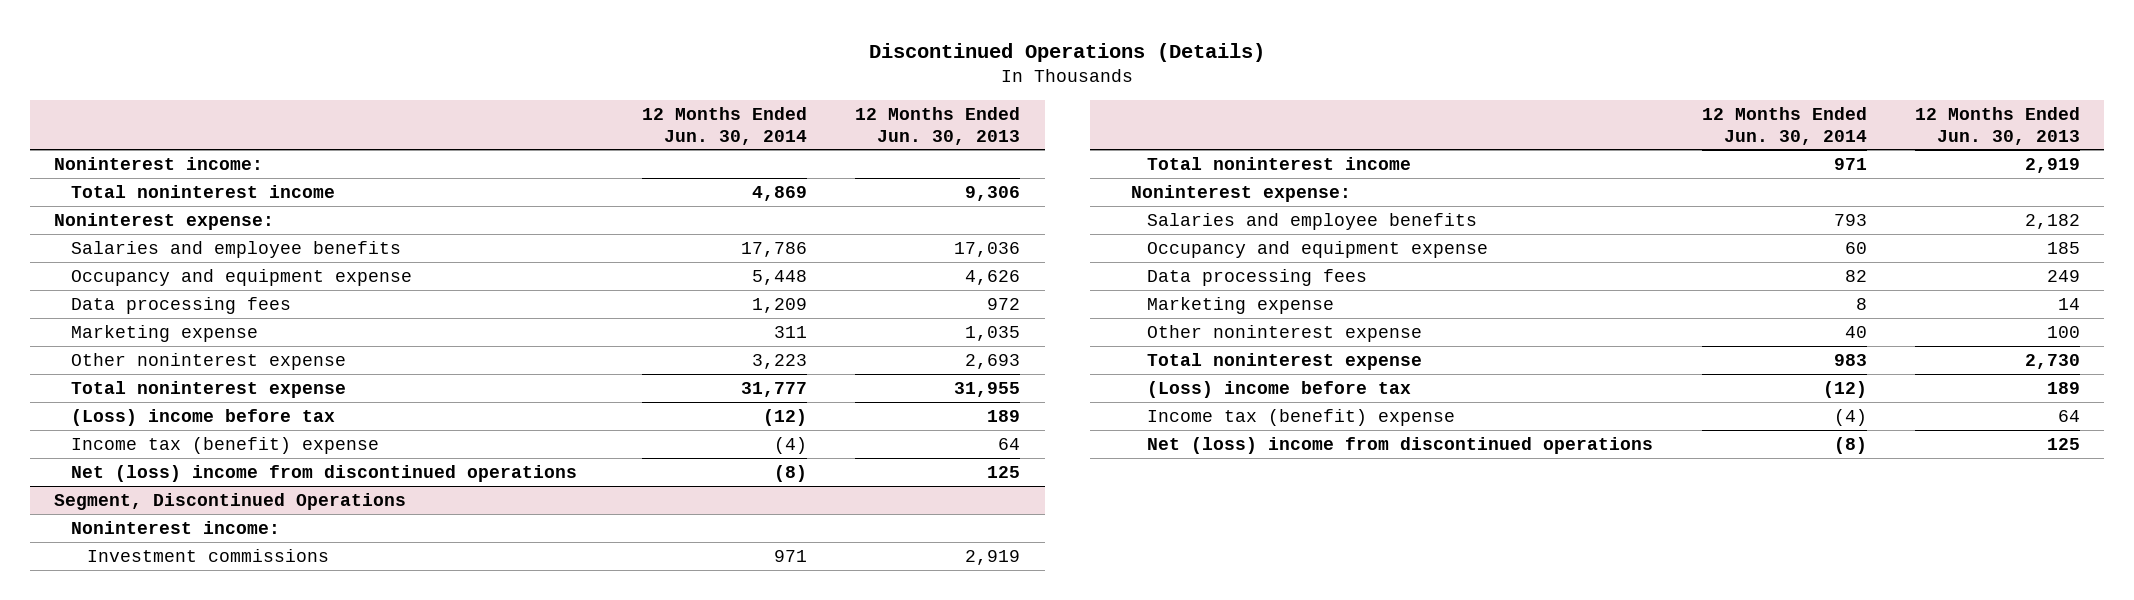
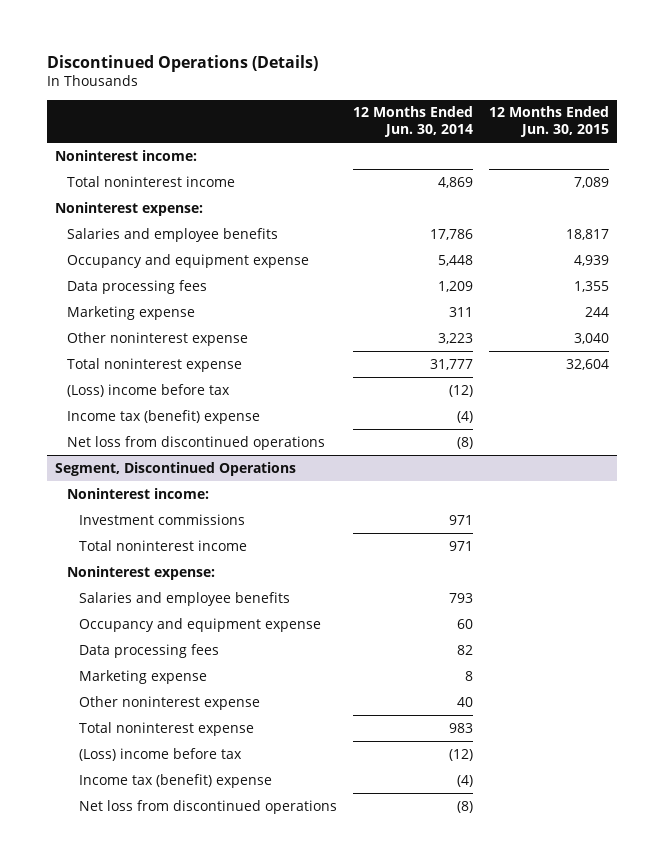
- | 12 Months Ended Jun. 30, 2014 | 12 Months Ended Jun. 30, 2013
+ | 12 Months Ended Jun. 30, 2014 | 12 Months Ended Jun. 30, 2015
- Net (loss) income from discontinued operations | (8) | 125
+ Net loss from discontinued operations | (8) |
@ Segment, Discontinued Operations
- Net (loss) income from discontinued operations | (8) | 125
+ Net loss from discontinued operations | (8) |

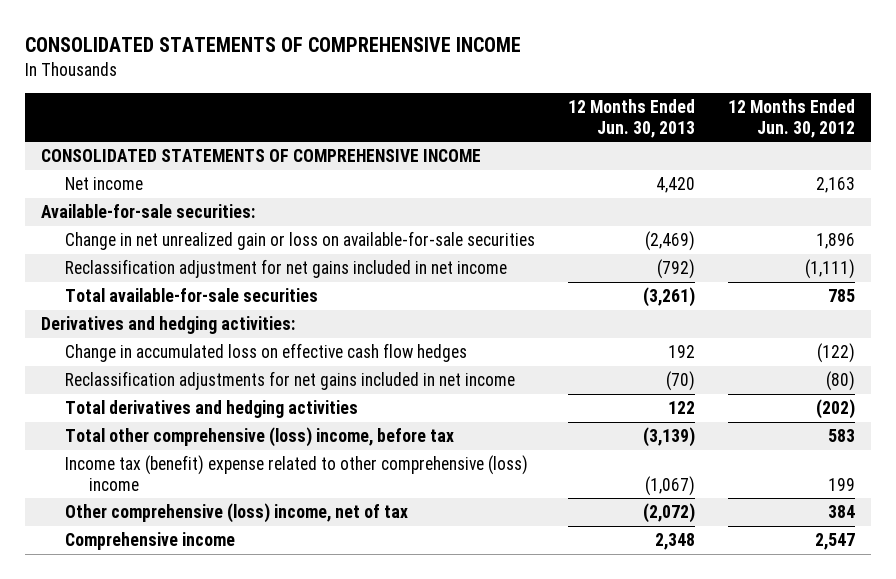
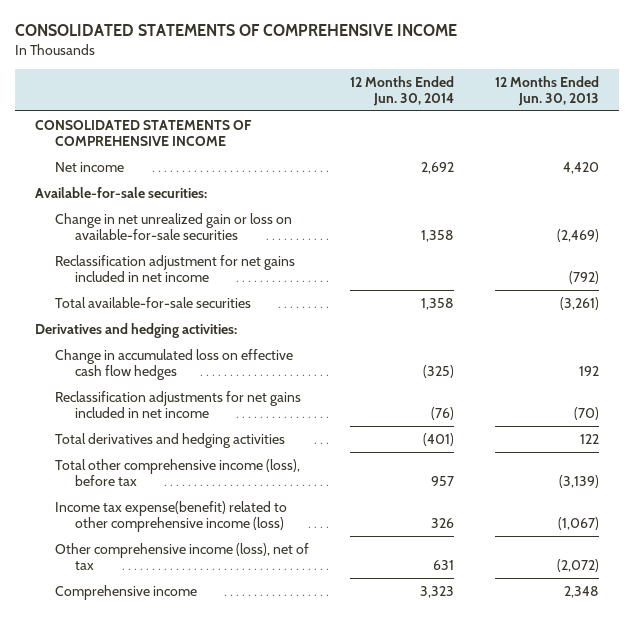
- | 12 Months Ended Jun. 30, 2013 | 12 Months Ended Jun. 30, 2012
+ | 12 Months Ended Jun. 30, 2014 | 12 Months Ended Jun. 30, 2013
- Total other comprehensive (loss) income, before tax | (3,139) | 583
- Income tax (benefit) expense related to other comprehensive (loss) income | (1,067) | 199
- Other comprehensive (loss) income, net of tax | (2,072) | 384
+ Total other comprehensive income (loss), before tax | 957 | (3,139)
+ Income tax expense(benefit) related to other comprehensive income (loss) | 326 | (1,067)
+ Other comprehensive income (loss), net of tax | 631 | (2,072)

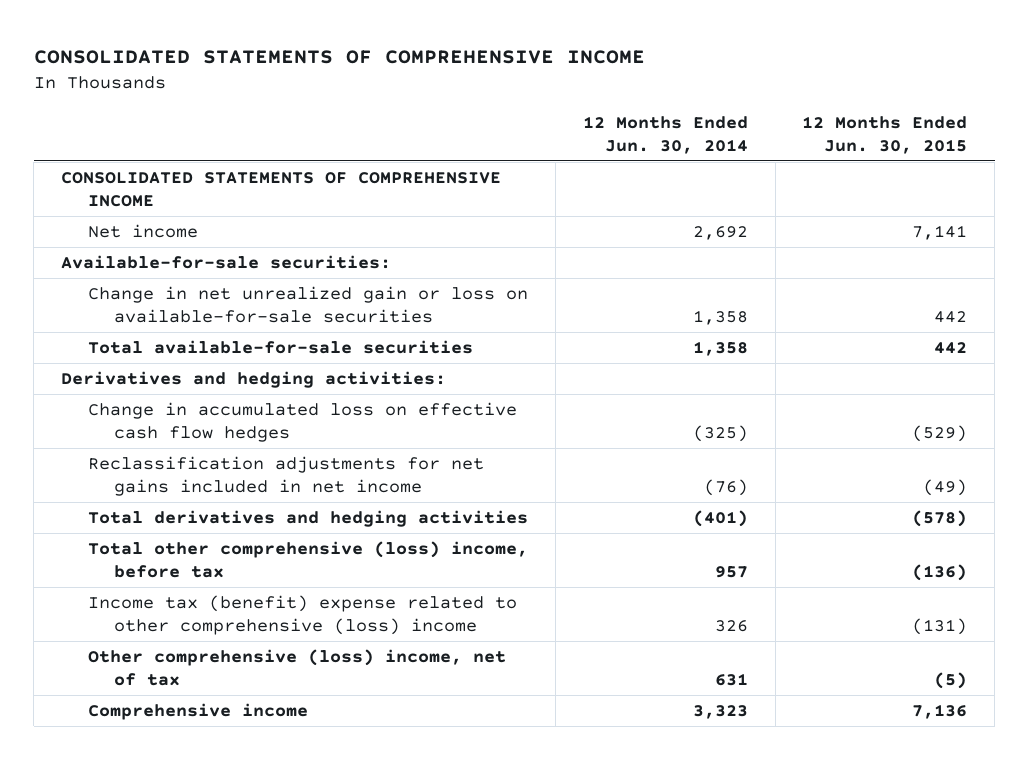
- | 12 Months Ended Jun. 30, 2014 | 12 Months Ended Jun. 30, 2013
+ | 12 Months Ended Jun. 30, 2014 | 12 Months Ended Jun. 30, 2015
- Reclassification adjustment for net gains included in net income | | (792)
- Total other comprehensive income (loss), before tax | 957 | (3,139)
- Income tax expense(benefit) related to other comprehensive income (loss) | 326 | (1,067)
- Other comprehensive income (loss), net of tax | 631 | (2,072)
+ Total other comprehensive (loss) income, before tax | 957 | (136)
+ Income tax (benefit) expense related to other comprehensive (loss) income | 326 | (131)
+ Other comprehensive (loss) income, net of tax | 631 | (5)

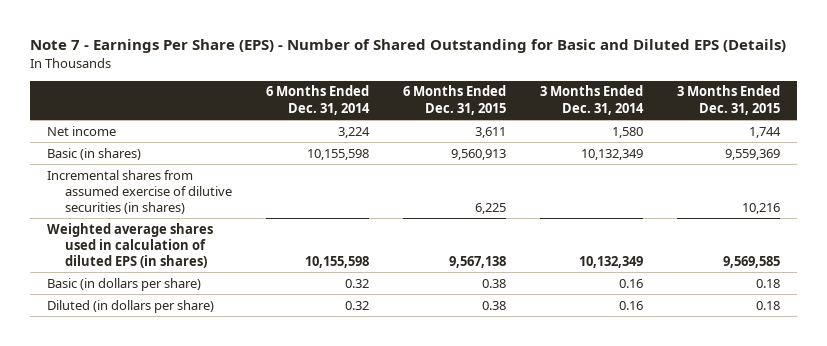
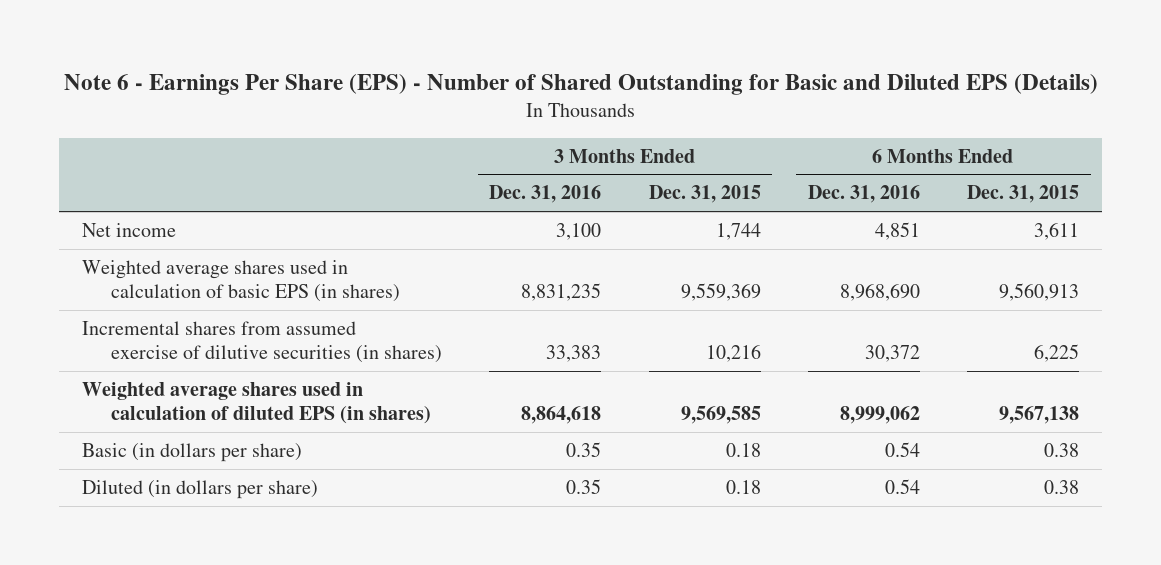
- Note 7 - Earnings Per Share (EPS) - Number of Shared Outstanding for Basic and Diluted EPS (Details)
+ Note 6 - Earnings Per Share (EPS) - Number of Shared Outstanding for Basic and Diluted EPS (Details)
- | 6 Months Ended Dec. 31, 2014 | 6 Months Ended Dec. 31, 2015 | 3 Months Ended Dec. 31, 2014 | 3 Months Ended Dec. 31, 2015
+ | 3 Months Ended Dec. 31, 2016 | 3 Months Ended Dec. 31, 2015 | 6 Months Ended Dec. 31, 2016 | 6 Months Ended Dec. 31, 2015
- Basic (in shares) | 10,155,598 | 9,560,913 | 10,132,349 | 9,559,369
+ Weighted average shares used in calculation of basic EPS (in shares) | 8,831,235 | 9,559,369 | 8,968,690 | 9,560,913

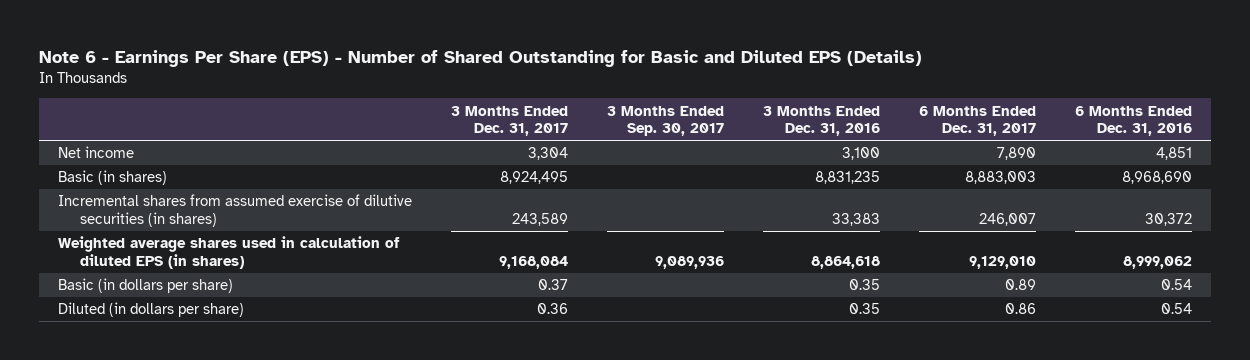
- | 3 Months Ended Dec. 31, 2016 | 3 Months Ended Dec. 31, 2015 | 6 Months Ended Dec. 31, 2016 | 6 Months Ended Dec. 31, 2015
+ | 3 Months Ended Dec. 31, 2017 | 3 Months Ended Sep. 30, 2017 | 3 Months Ended Dec. 31, 2016 | 6 Months Ended Dec. 31, 2017 | 6 Months Ended Dec. 31, 2016
- Weighted average shares used in calculation of basic EPS (in shares) | 8,831,235 | 9,559,369 | 8,968,690 | 9,560,913
+ Basic (in shares) | 8,924,495 | | 8,831,235 | 8,883,003 | 8,968,690

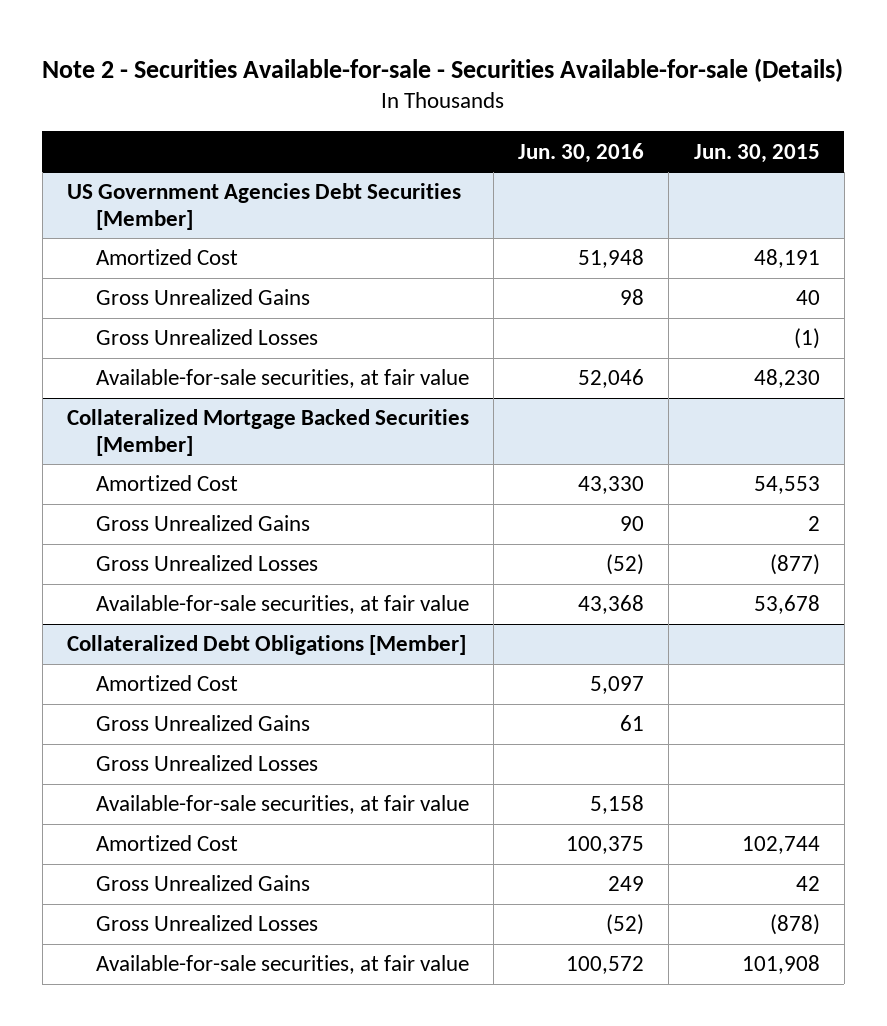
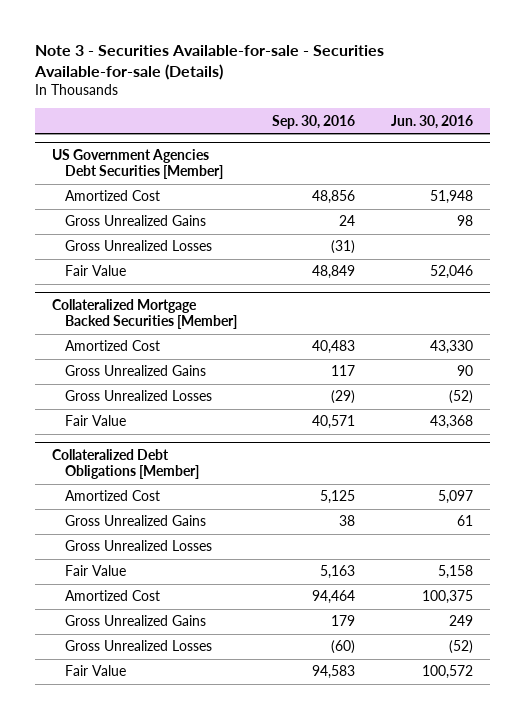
- Note 2 - Securities Available-for-sale - Securities Available-for-sale (Details)
+ Note 3 - Securities Available-for-sale - Securities Available-for-sale (Details)
- | Jun. 30, 2016 | Jun. 30, 2015
+ | Sep. 30, 2016 | Jun. 30, 2016
@ US Government Agencies Debt Securities [Member]
- Available-for-sale securities, at fair value | 52,046 | 48,230
+ Fair Value | 48,849 | 52,046
@ Collateralized Mortgage Backed Securities [Member]
- Available-for-sale securities, at fair value | 43,368 | 53,678
+ Fair Value | 40,571 | 43,368
@ Collateralized Debt Obligations [Member]
- Available-for-sale securities, at fair value | 5,158 |
+ Fair Value | 5,163 | 5,158
- Available-for-sale securities, at fair value | 100,572 | 101,908
+ Fair Value | 94,583 | 100,572

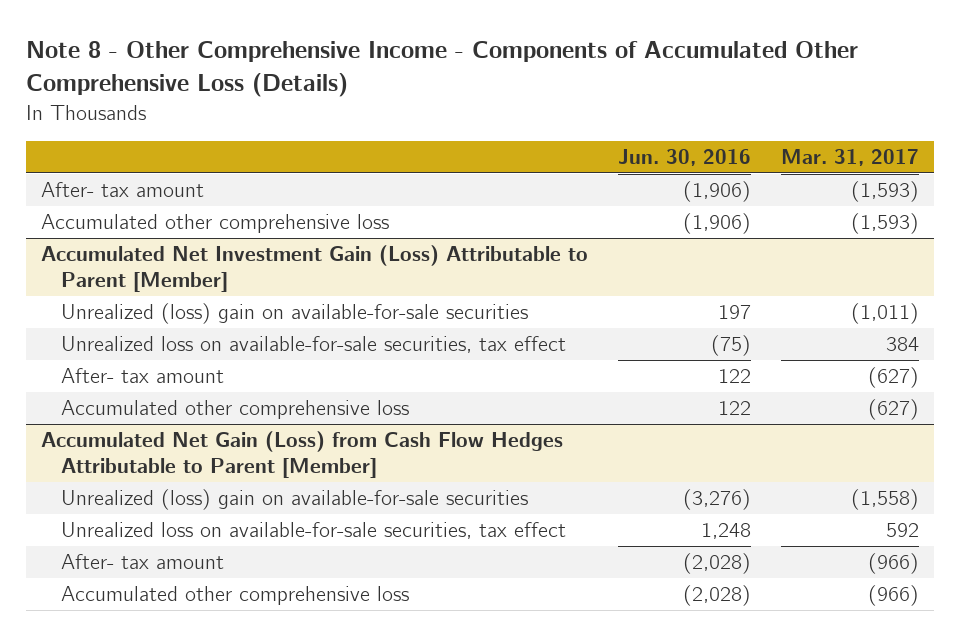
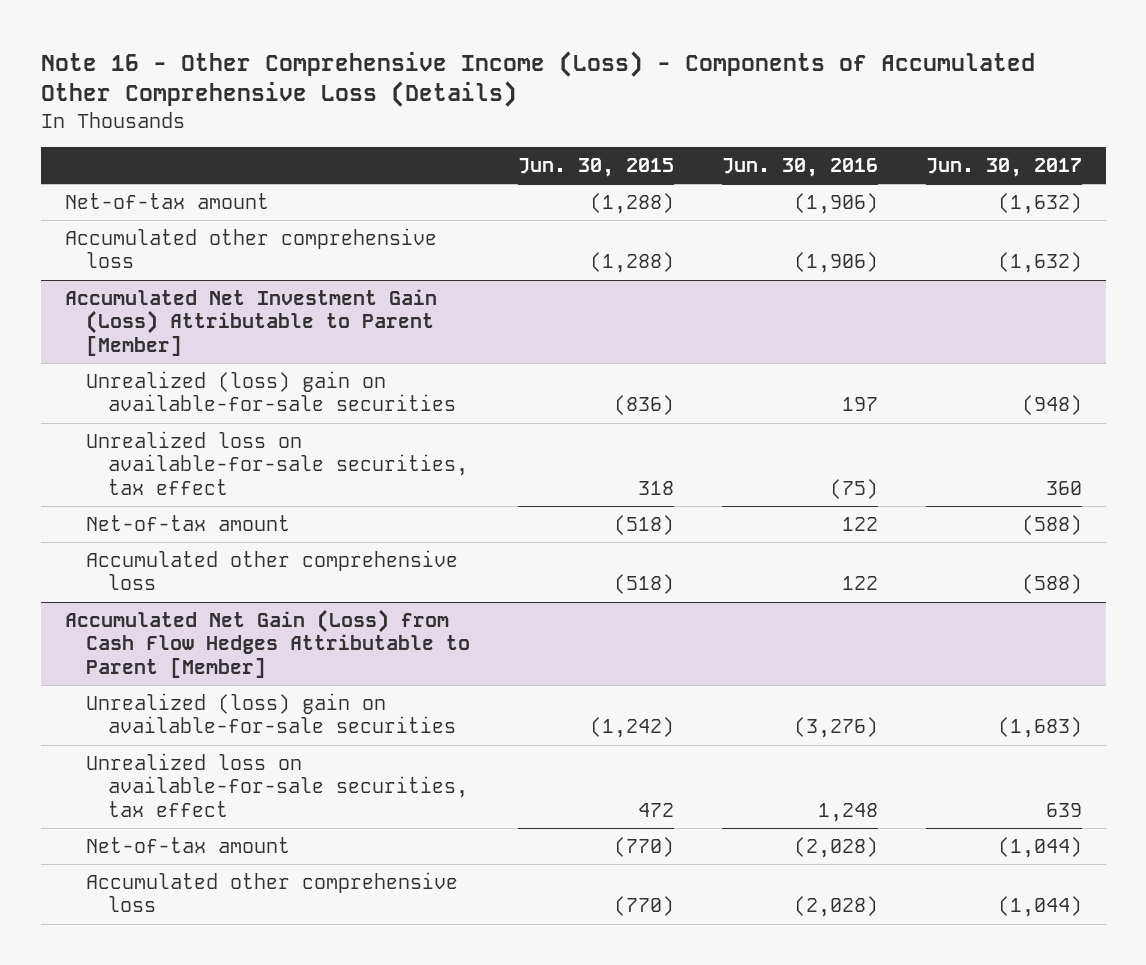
- Note 8 - Other Comprehensive Income - Components of Accumulated Other Comprehensive Loss (Details)
+ Note 16 - Other Comprehensive Income (Loss) - Components of Accumulated Other Comprehensive Loss (Details)
- | Jun. 30, 2016 | Mar. 31, 2017
+ | Jun. 30, 2015 | Jun. 30, 2016 | Jun. 30, 2017
- After- tax amount | (1,906) | (1,593)
+ Net-of-tax amount | (1,288) | (1,906) | (1,632)
@ Accumulated Net Investment Gain (Loss) Attributable to Parent [Member]
- After- tax amount | 122 | (627)
+ Net-of-tax amount | (518) | 122 | (588)
@ Accumulated Net Gain (Loss) from Cash Flow Hedges Attributable to Parent [Member]
- After- tax amount | (2,028) | (966)
+ Net-of-tax amount | (770) | (2,028) | (1,044)

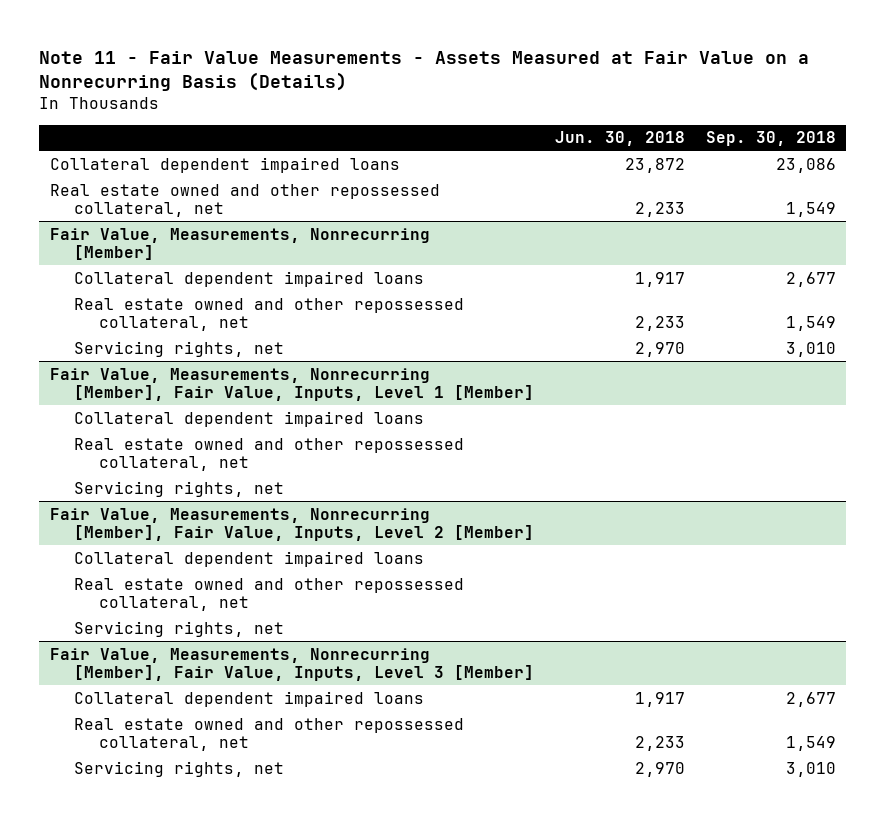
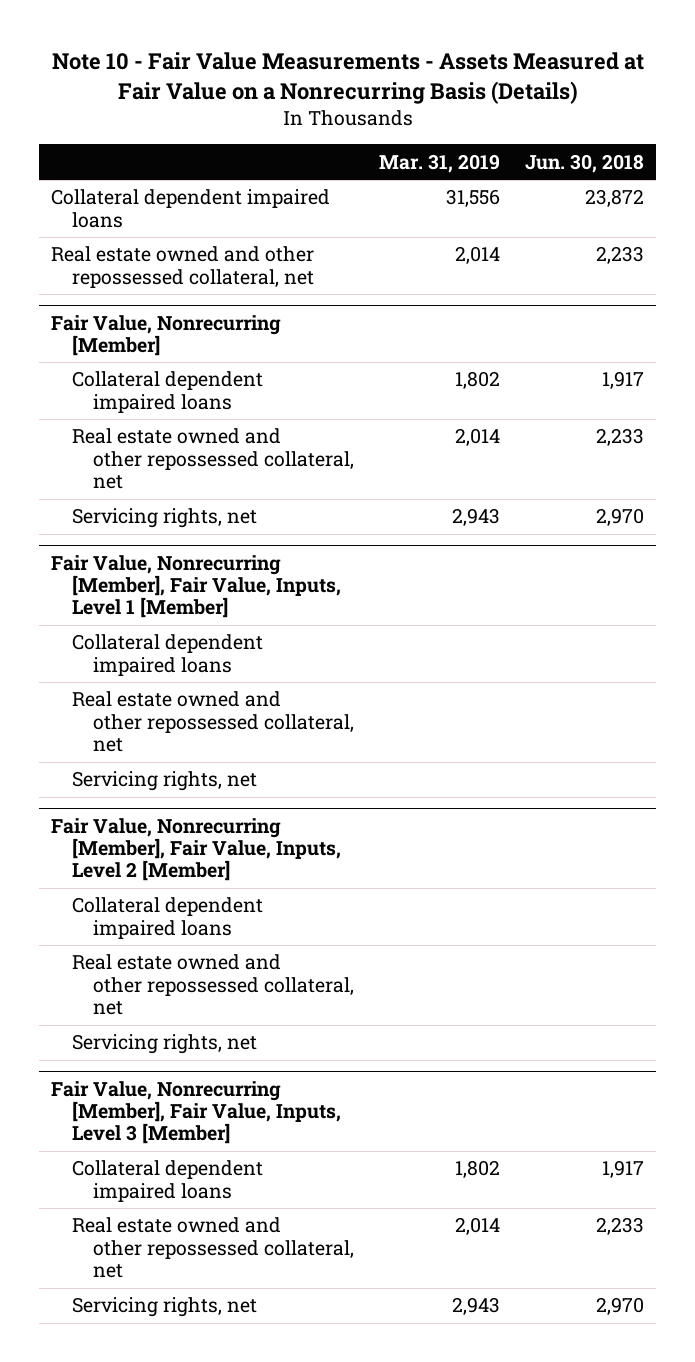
- Note 11 - Fair Value Measurements - Assets Measured at Fair Value on a Nonrecurring Basis (Details)
+ Note 10 - Fair Value Measurements - Assets Measured at Fair Value on a Nonrecurring Basis (Details)
- | Jun. 30, 2018 | Sep. 30, 2018
+ | Mar. 31, 2019 | Jun. 30, 2018
- Fair Value, Measurements, Nonrecurring [Member]
+ Fair Value, Nonrecurring [Member]
- Fair Value, Measurements, Nonrecurring [Member], Fair Value, Inputs, Level 1 [Member]
+ Fair Value, Nonrecurring [Member], Fair Value, Inputs, Level 1 [Member]
- Fair Value, Measurements, Nonrecurring [Member], Fair Value, Inputs, Level 2 [Member]
+ Fair Value, Nonrecurring [Member], Fair Value, Inputs, Level 2 [Member]
- Fair Value, Measurements, Nonrecurring [Member], Fair Value, Inputs, Level 3 [Member]
+ Fair Value, Nonrecurring [Member], Fair Value, Inputs, Level 3 [Member]

